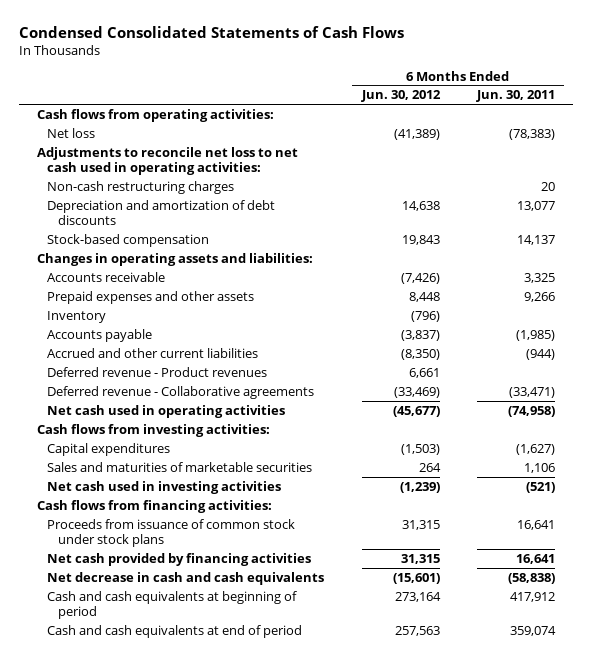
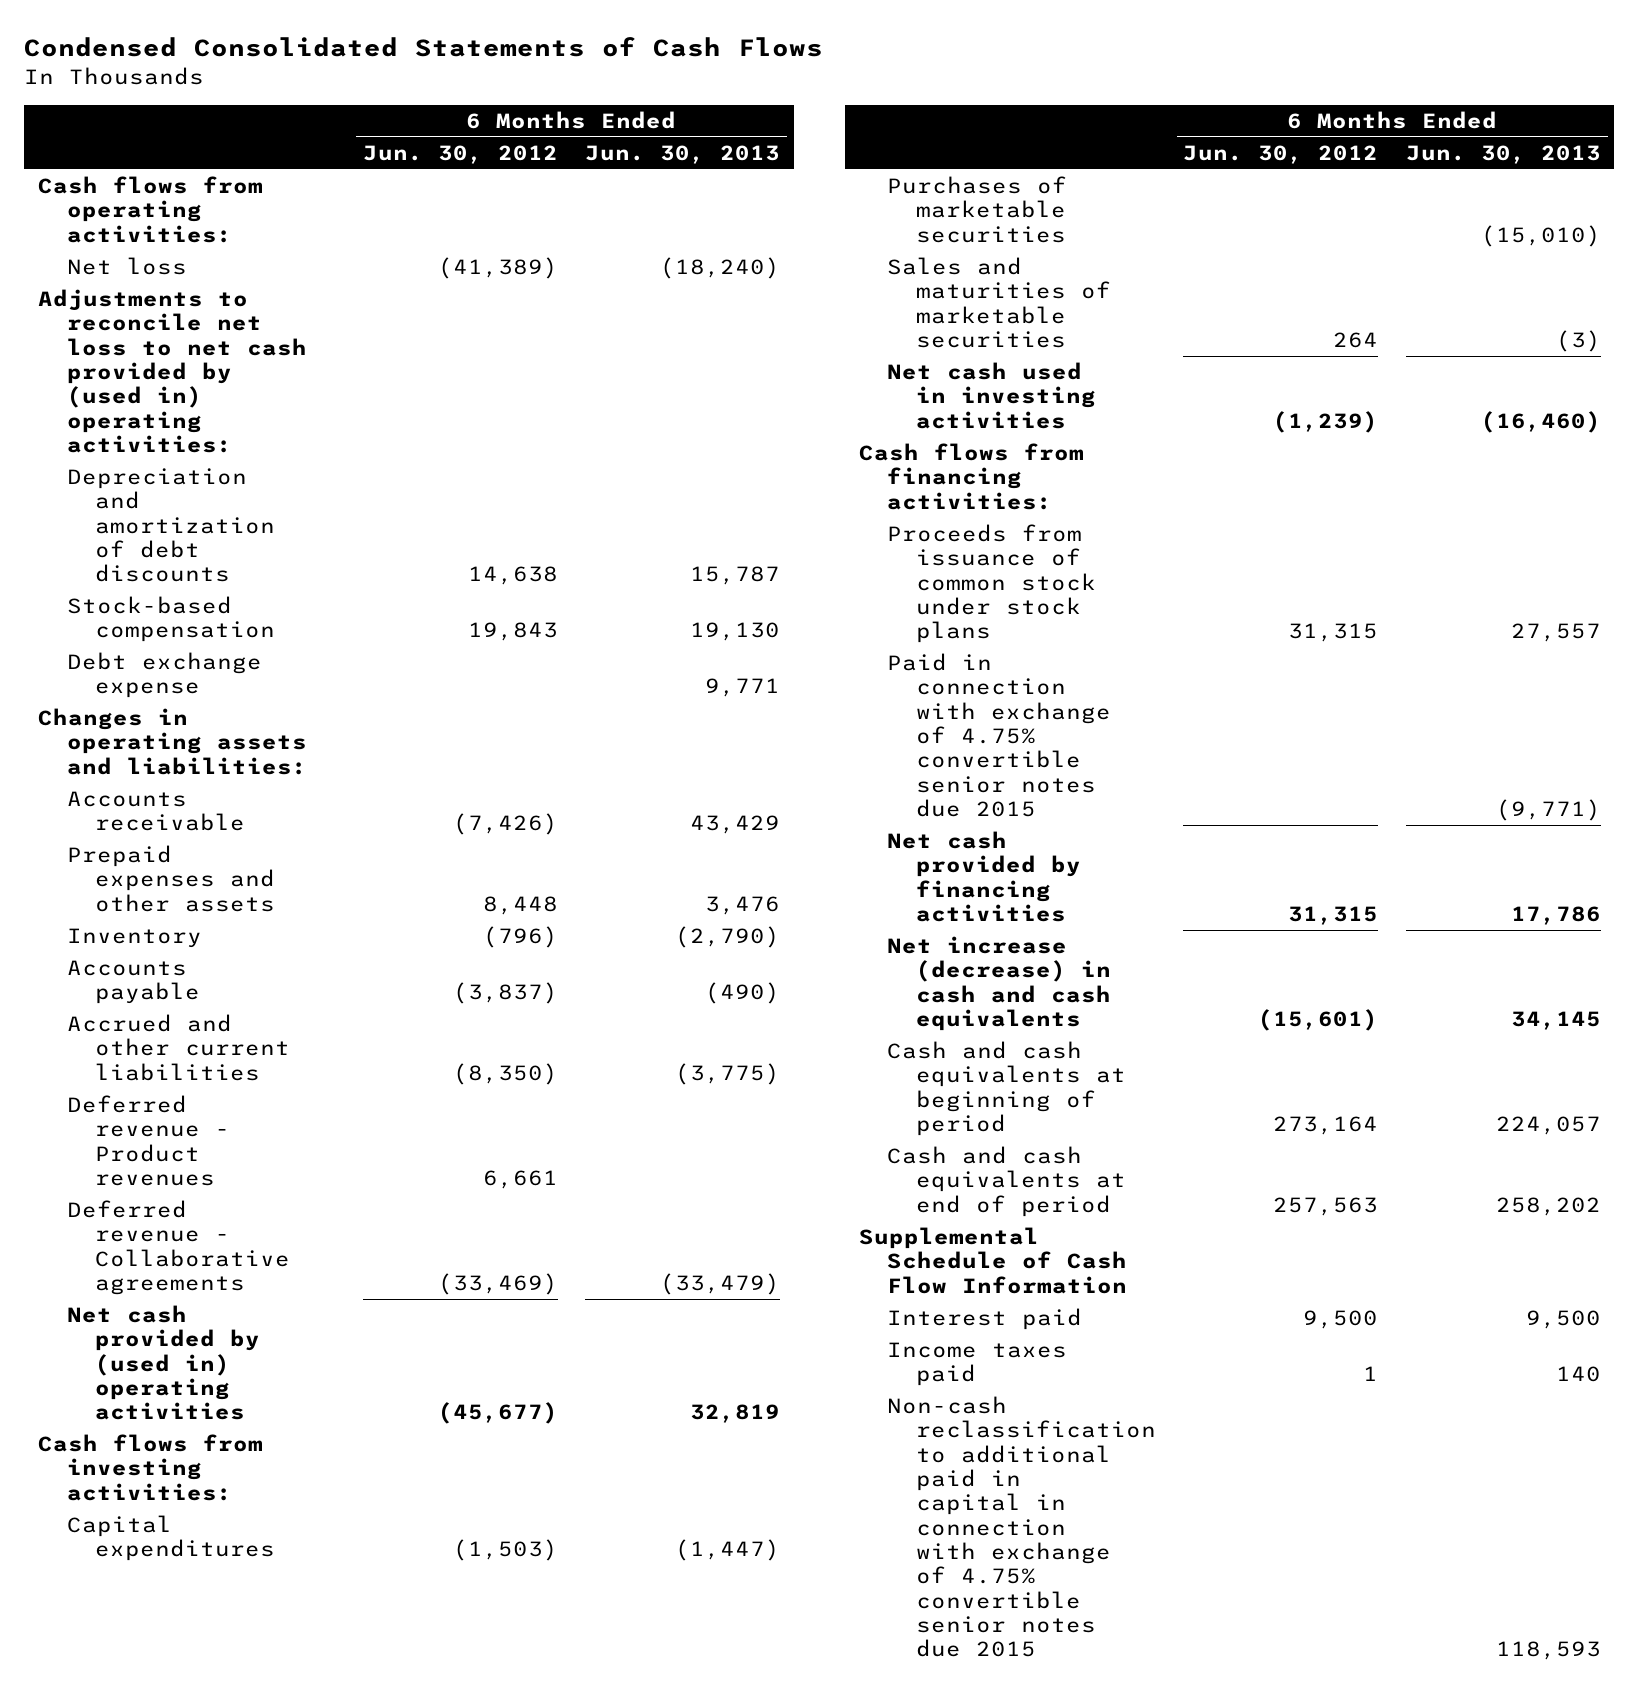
- | 6 Months Ended Jun. 30, 2012 | 6 Months Ended Jun. 30, 2011
+ | 6 Months Ended Jun. 30, 2012 | 6 Months Ended Jun. 30, 2013
- Adjustments to reconcile net loss to net cash used in operating activities:
- Non-cash restructuring charges | | 20
+ Adjustments to reconcile net loss to net cash provided by (used in) operating activities:
+ Debt exchange expense | | 9,771
- Net cash used in operating activities | (45,677) | (74,958)
+ Net cash provided by (used in) operating activities | (45,677) | 32,819
+ Purchases of marketable securities | | (15,010)
+ Paid in connection with exchange of 4.75% convertible senior notes due 2015 | | (9,771)
- Net decrease in cash and cash equivalents | (15,601) | (58,838)
+ Net increase (decrease) in cash and cash equivalents | (15,601) | 34,145
+ Supplemental Schedule of Cash Flow Information
+ Interest paid | 9,500 | 9,500
+ Income taxes paid | 1 | 140
+ Non-cash reclassification to additional paid in capital in connection with exchange of 4.75% convertible senior notes due 2015 | | 118,593

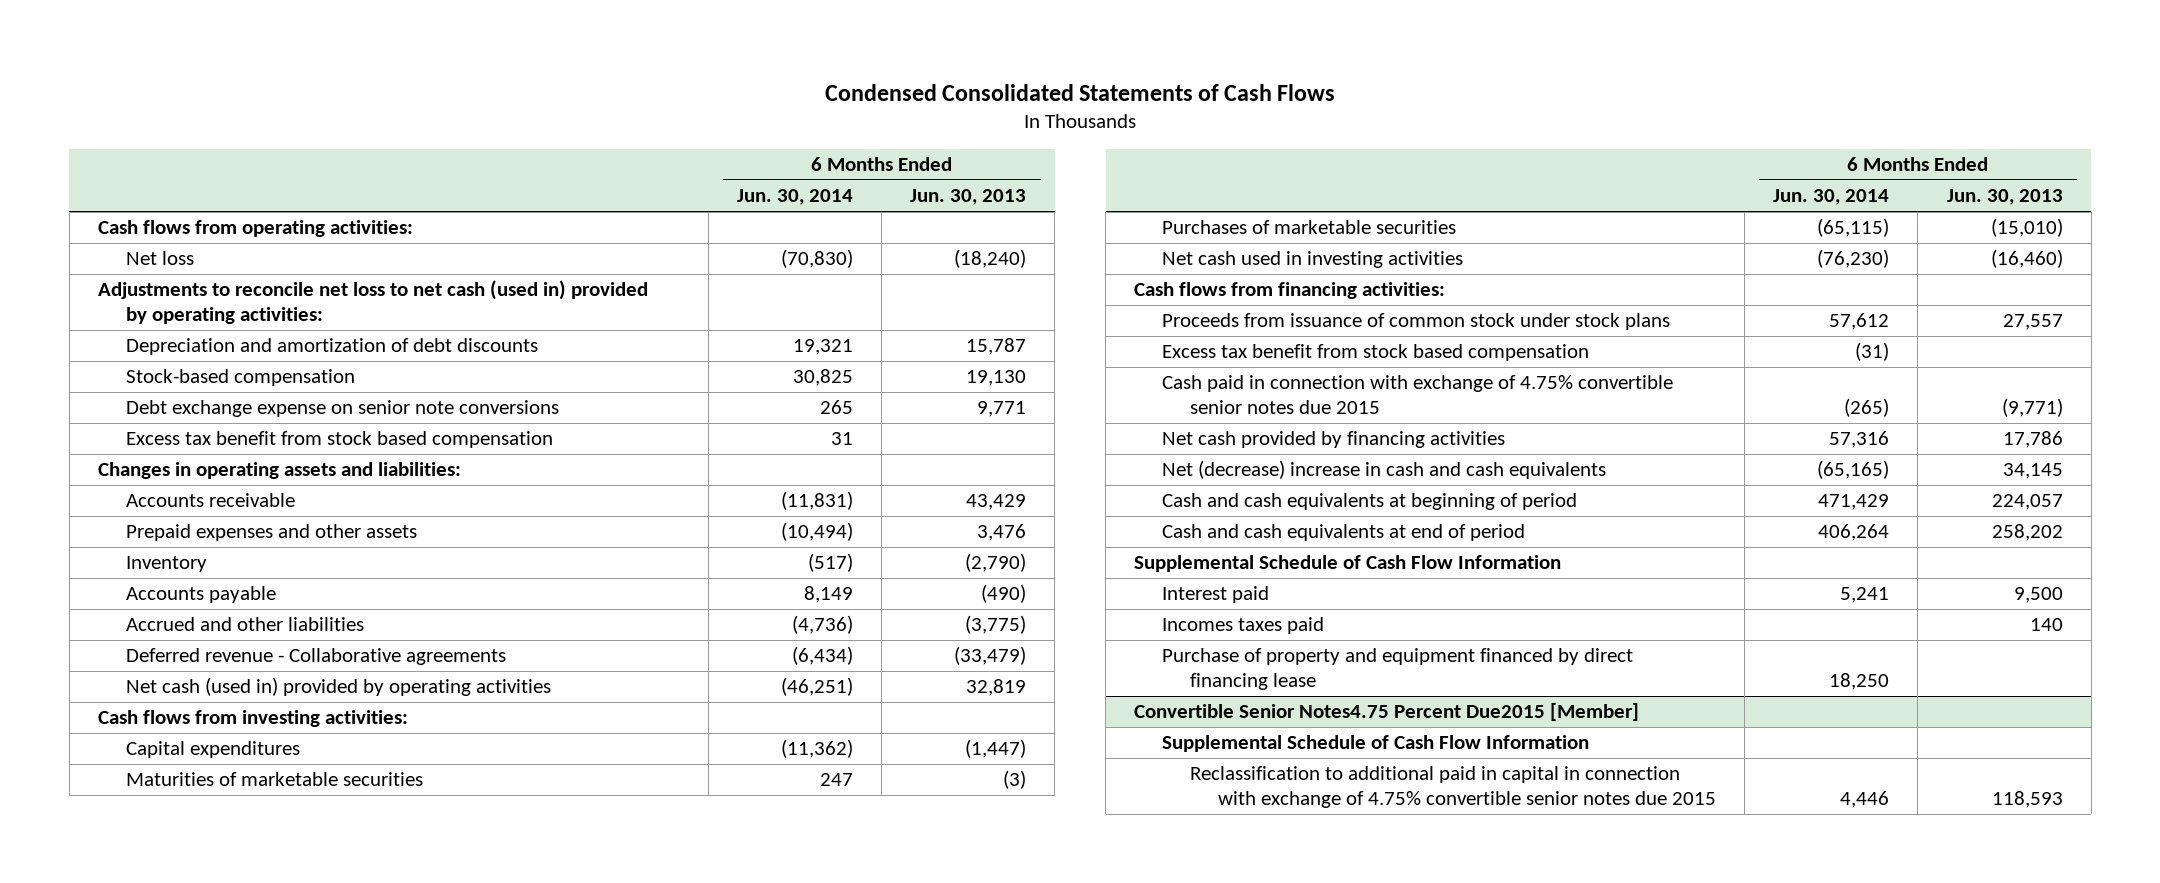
- | 6 Months Ended Jun. 30, 2012 | 6 Months Ended Jun. 30, 2013
+ | 6 Months Ended Jun. 30, 2014 | 6 Months Ended Jun. 30, 2013
- Adjustments to reconcile net loss to net cash provided by (used in) operating activities:
+ Adjustments to reconcile net loss to net cash (used in) provided by operating activities:
- Debt exchange expense | | 9,771
+ Debt exchange expense on senior note conversions | 265 | 9,771
+ Excess tax benefit from stock based compensation | 31 |
- Accrued and other current liabilities | (8,350) | (3,775)
- Deferred revenue - Product revenues | 6,661 |
+ Accrued and other liabilities | (4,736) | (3,775)
- Net cash provided by (used in) operating activities | (45,677) | 32,819
+ Net cash (used in) provided by operating activities | (46,251) | 32,819
+ Maturities of marketable securities | 247 | (3)
- Sales and maturities of marketable securities | 264 | (3)
- Paid in connection with exchange of 4.75% convertible senior notes due 2015 | | (9,771)
+ Excess tax benefit from stock based compensation | (31) |
+ Cash paid in connection with exchange of 4.75% convertible senior notes due 2015 | (265) | (9,771)
- Net increase (decrease) in cash and cash equivalents | (15,601) | 34,145
+ Net (decrease) increase in cash and cash equivalents | (65,165) | 34,145
- Income taxes paid | 1 | 140
- Non-cash reclassification to additional paid in capital in connection with exchange of 4.75% convertible senior notes due 2015 | | 118,593
+ Incomes taxes paid | | 140
+ Purchase of property and equipment financed by direct financing lease | 18,250 |
+ Convertible Senior Notes4.75 Percent Due2015 [Member]
+ Supplemental Schedule of Cash Flow Information
+ Reclassification to additional paid in capital in connection with exchange of 4.75% convertible senior notes due 2015 | 4,446 | 118,593

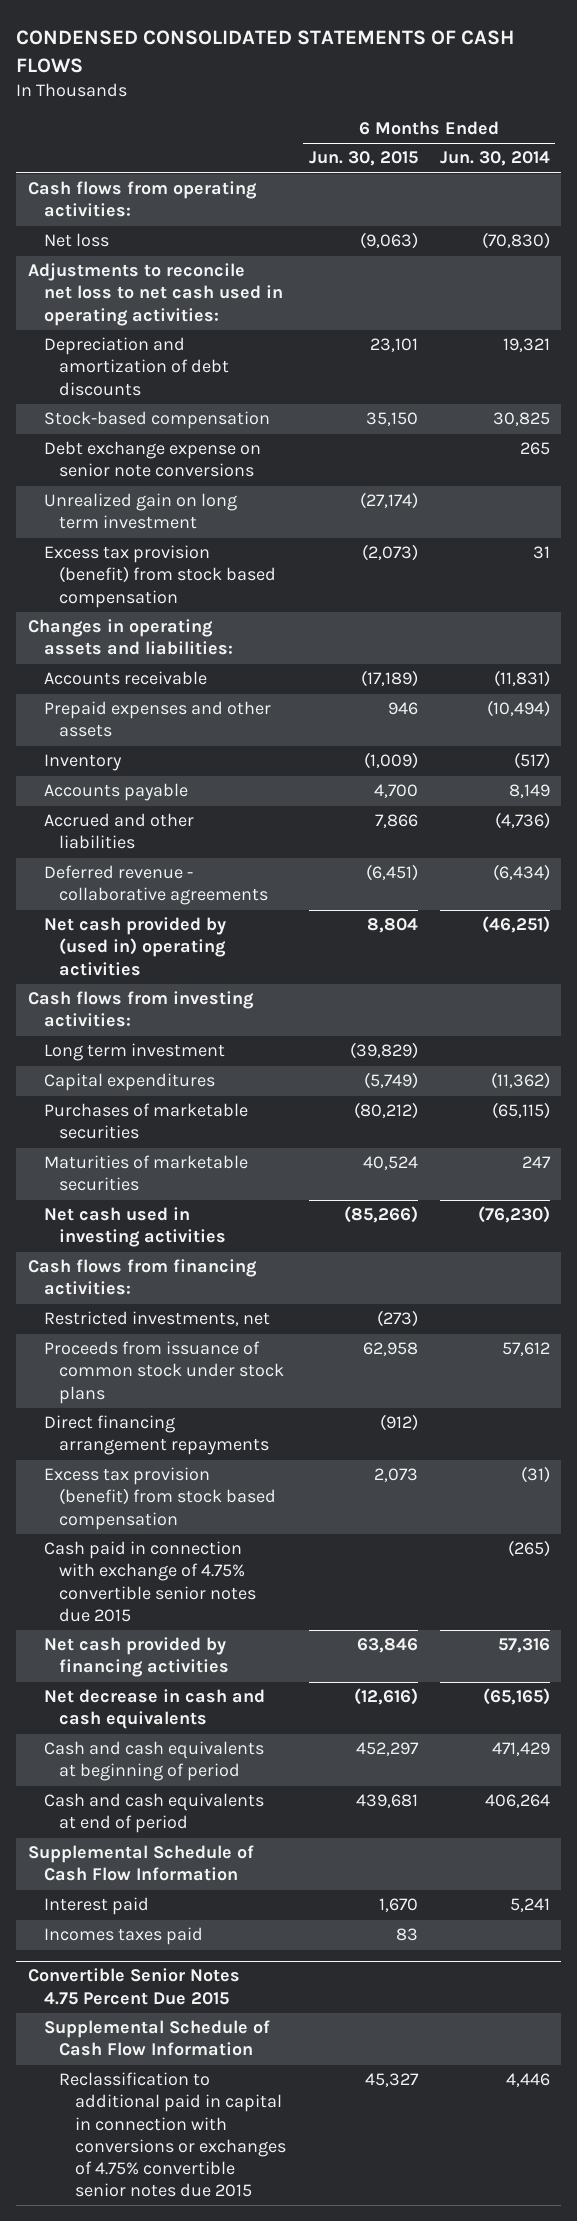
- Condensed Consolidated Statements of Cash Flows
+ CONDENSED CONSOLIDATED STATEMENTS OF CASH FLOWS
- | 6 Months Ended Jun. 30, 2014 | 6 Months Ended Jun. 30, 2013
+ | 6 Months Ended Jun. 30, 2015 | 6 Months Ended Jun. 30, 2014
- Adjustments to reconcile net loss to net cash (used in) provided by operating activities:
+ Adjustments to reconcile net loss to net cash used in operating activities:
- Excess tax benefit from stock based compensation | 31 |
+ Unrealized gain on long term investment | (27,174) |
+ Excess tax provision (benefit) from stock based compensation | (2,073) | 31
- Deferred revenue - Collaborative agreements | (6,434) | (33,479)
- Net cash (used in) provided by operating activities | (46,251) | 32,819
+ Deferred revenue - collaborative agreements | (6,451) | (6,434)
+ Net cash provided by (used in) operating activities | 8,804 | (46,251)
+ Long term investment | (39,829) |
moved down: Maturities of marketable securities | 40,524 | 247
+ Restricted investments, net | (273) |
- Excess tax benefit from stock based compensation | (31) |
+ Direct financing arrangement repayments | (912) |
+ Excess tax provision (benefit) from stock based compensation | 2,073 | (31)
- Net (decrease) increase in cash and cash equivalents | (65,165) | 34,145
+ Net decrease in cash and cash equivalents | (12,616) | (65,165)
- Purchase of property and equipment financed by direct financing lease | 18,250 |
- Convertible Senior Notes4.75 Percent Due2015 [Member]
+ Convertible Senior Notes 4.75 Percent Due 2015
- Reclassification to additional paid in capital in connection with exchange of 4.75% convertible senior notes due 2015 | 4,446 | 118,593
+ Reclassification to additional paid in capital in connection with conversions or exchanges of 4.75% convertible senior notes due 2015 | 45,327 | 4,446

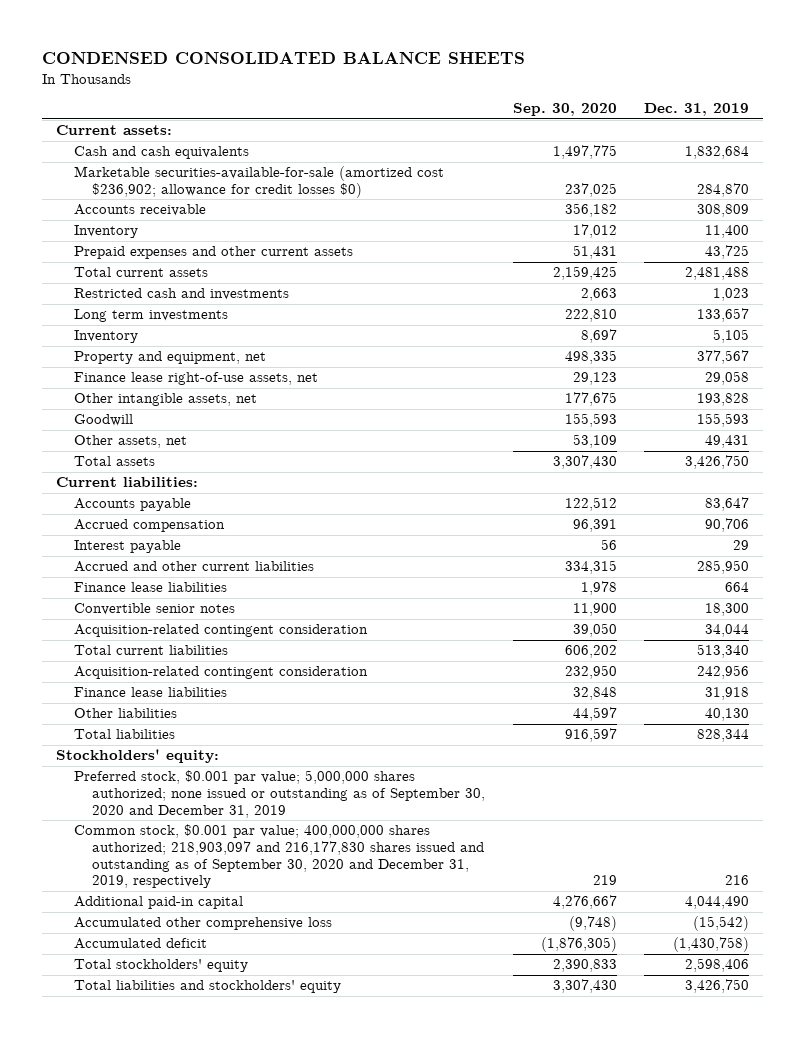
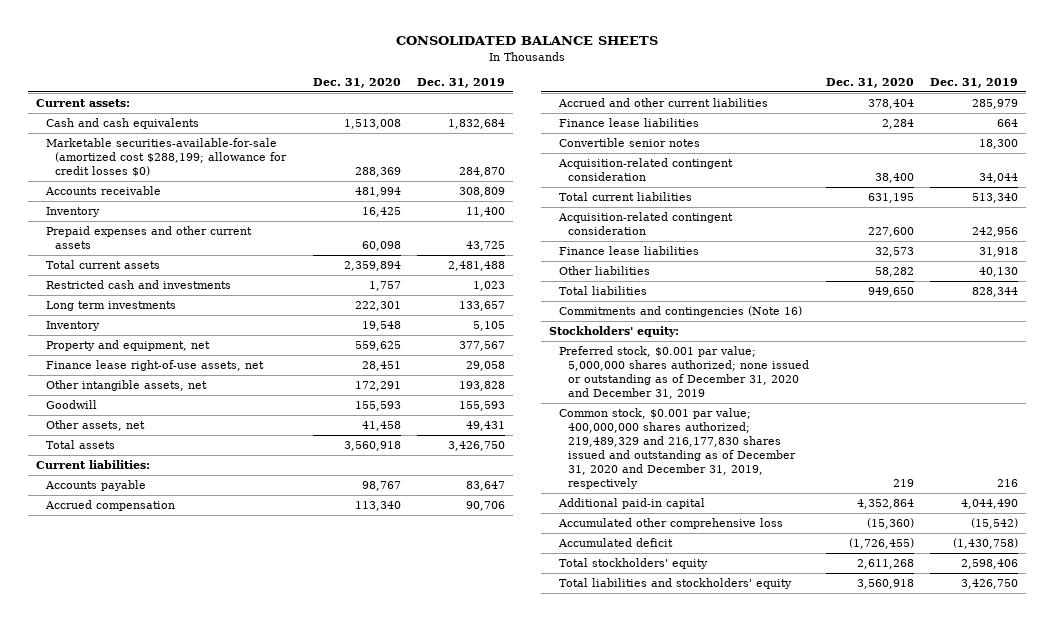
- CONDENSED CONSOLIDATED BALANCE SHEETS
+ CONSOLIDATED BALANCE SHEETS
- | Sep. 30, 2020 | Dec. 31, 2019
+ | Dec. 31, 2020 | Dec. 31, 2019
- Marketable securities-available-for-sale (amortized cost $236,902; allowance for credit losses $0) | 237,025 | 284,870
+ Marketable securities-available-for-sale (amortized cost $288,199; allowance for credit losses $0) | 288,369 | 284,870
- Interest payable | 56 | 29
- Accrued and other current liabilities | 334,315 | 285,950
+ Accrued and other current liabilities | 378,404 | 285,979
+ Commitments and contingencies (Note 16)
- Preferred stock, $0.001 par value; 5,000,000 shares authorized; none issued or outstanding as of September 30, 2020 and December 31, 2019
- Common stock, $0.001 par value; 400,000,000 shares authorized; 218,903,097 and 216,177,830 shares issued and outstanding as of September 30, 2020 and December 31, 2019, respectively | 219 | 216
+ Preferred stock, $0.001 par value; 5,000,000 shares authorized; none issued or outstanding as of December 31, 2020 and December 31, 2019
+ Common stock, $0.001 par value; 400,000,000 shares authorized; 219,489,329 and 216,177,830 shares issued and outstanding as of December 31, 2020 and December 31, 2019, respectively | 219 | 216

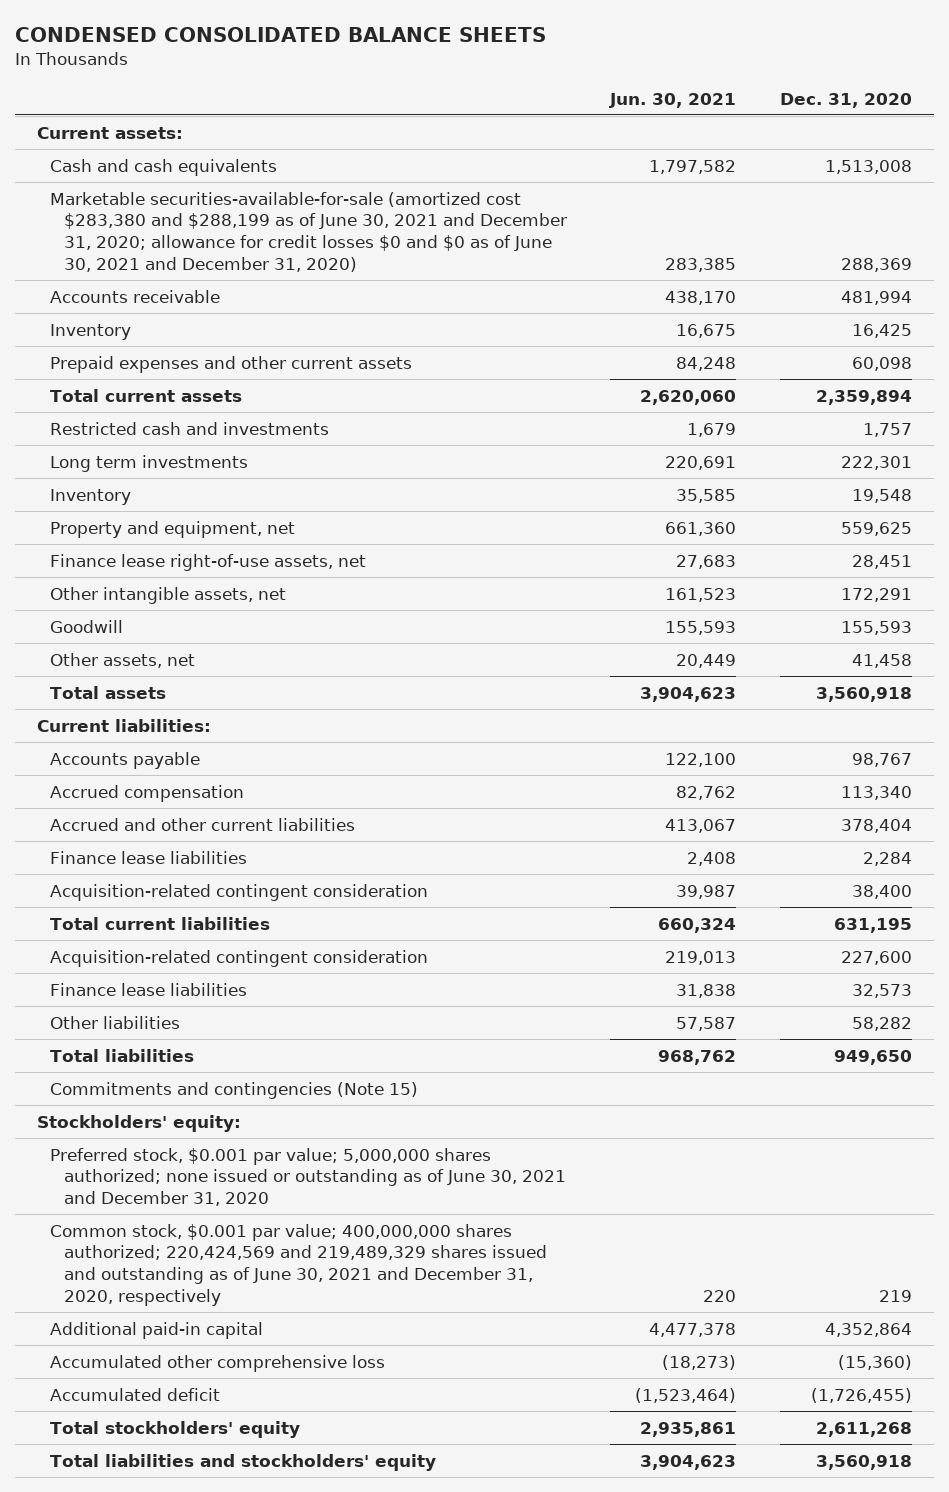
- CONSOLIDATED BALANCE SHEETS
+ CONDENSED CONSOLIDATED BALANCE SHEETS
- | Dec. 31, 2020 | Dec. 31, 2019
+ | Jun. 30, 2021 | Dec. 31, 2020
- Marketable securities-available-for-sale (amortized cost $288,199; allowance for credit losses $0) | 288,369 | 284,870
+ Marketable securities-available-for-sale (amortized cost $283,380 and $288,199 as of June 30, 2021 and December 31, 2020; allowance for credit losses $0 and $0 as of June 30, 2021 and December 31, 2020) | 283,385 | 288,369
- Convertible senior notes | | 18,300
- Commitments and contingencies (Note 16)
+ Commitments and contingencies (Note 15)
- Preferred stock, $0.001 par value; 5,000,000 shares authorized; none issued or outstanding as of December 31, 2020 and December 31, 2019
- Common stock, $0.001 par value; 400,000,000 shares authorized; 219,489,329 and 216,177,830 shares issued and outstanding as of December 31, 2020 and December 31, 2019, respectively | 219 | 216
+ Preferred stock, $0.001 par value; 5,000,000 shares authorized; none issued or outstanding as of June 30, 2021 and December 31, 2020
+ Common stock, $0.001 par value; 400,000,000 shares authorized; 220,424,569 and 219,489,329 shares issued and outstanding as of June 30, 2021 and December 31, 2020, respectively | 220 | 219

